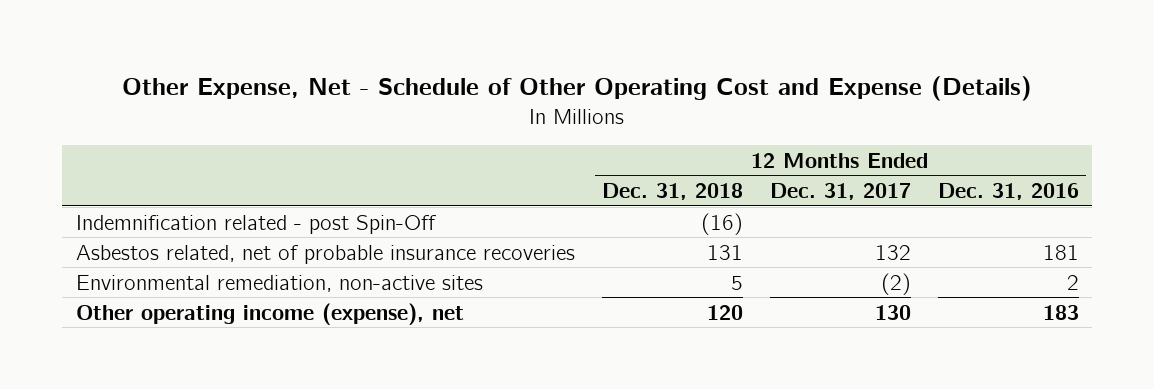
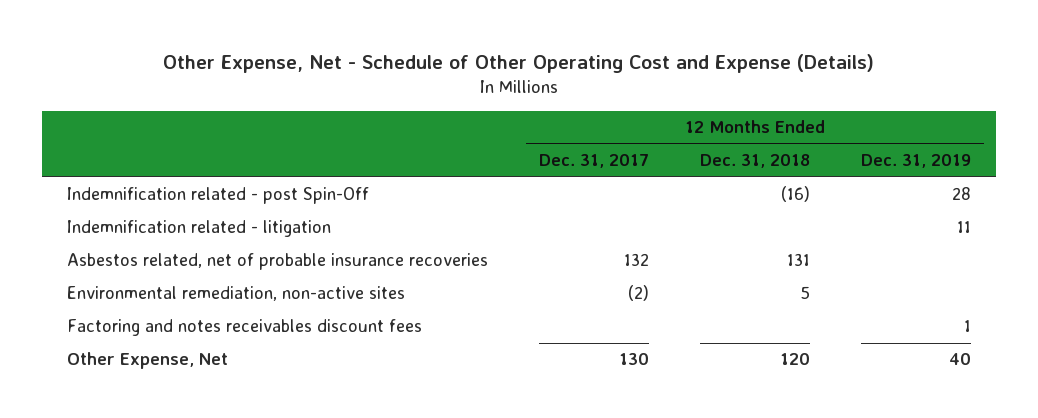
- | 12 Months Ended Dec. 31, 2018 | 12 Months Ended Dec. 31, 2017 | 12 Months Ended Dec. 31, 2016
+ | 12 Months Ended Dec. 31, 2017 | 12 Months Ended Dec. 31, 2018 | 12 Months Ended Dec. 31, 2019
+ Indemnification related - litigation | | | 11
- Other operating income (expense), net | 120 | 130 | 183
+ Factoring and notes receivables discount fees | | | 1
+ Other Expense, Net | 130 | 120 | 40

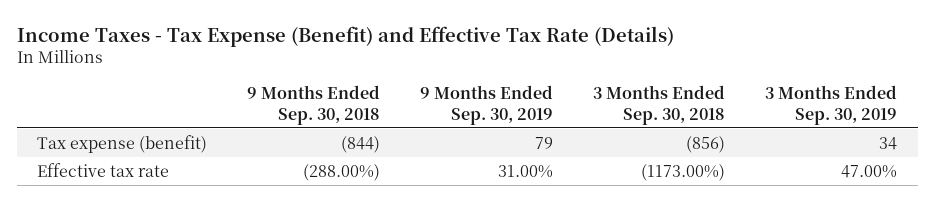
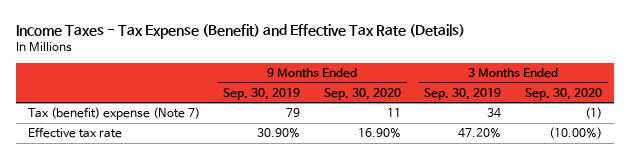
- | 9 Months Ended Sep. 30, 2018 | 9 Months Ended Sep. 30, 2019 | 3 Months Ended Sep. 30, 2018 | 3 Months Ended Sep. 30, 2019
+ | 9 Months Ended Sep. 30, 2019 | 9 Months Ended Sep. 30, 2020 | 3 Months Ended Sep. 30, 2019 | 3 Months Ended Sep. 30, 2020
- Tax expense (benefit) | (844) | 79 | (856) | 34
- Effective tax rate | (288.00%) | 31.00% | (1173.00%) | 47.00%
+ Tax (benefit) expense (Note 7) | 79 | 11 | 34 | (1)
+ Effective tax rate | 30.90% | 16.90% | 47.20% | (10.00%)

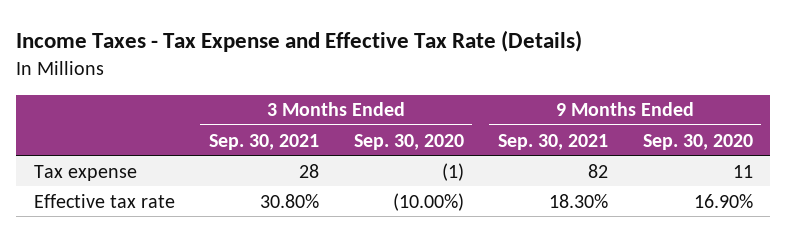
- Income Taxes - Tax Expense (Benefit) and Effective Tax Rate (Details)
+ Income Taxes - Tax Expense and Effective Tax Rate (Details)
- | 9 Months Ended Sep. 30, 2019 | 9 Months Ended Sep. 30, 2020 | 3 Months Ended Sep. 30, 2019 | 3 Months Ended Sep. 30, 2020
+ | 3 Months Ended Sep. 30, 2021 | 3 Months Ended Sep. 30, 2020 | 9 Months Ended Sep. 30, 2021 | 9 Months Ended Sep. 30, 2020
- Tax (benefit) expense (Note 7) | 79 | 11 | 34 | (1)
+ Tax expense | 28 | (1) | 82 | 11

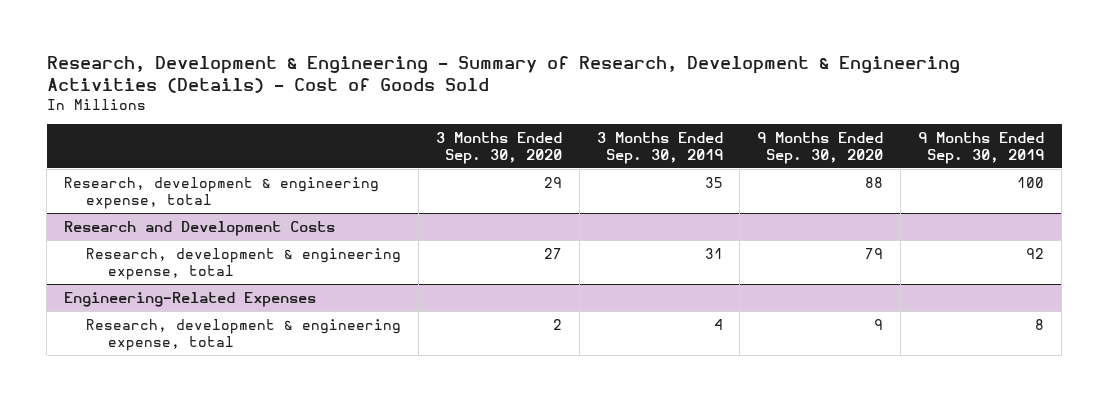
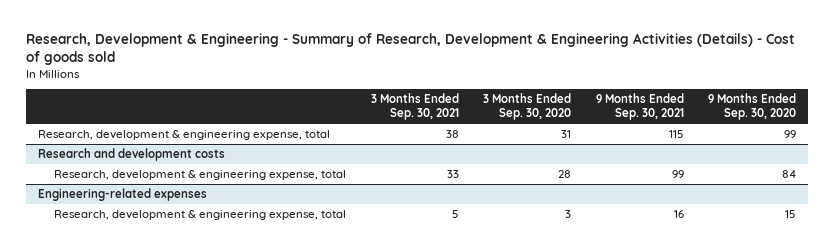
- Research, Development & Engineering - Summary of Research, Development & Engineering Activities (Details) - Cost of Goods Sold
+ Research, Development & Engineering - Summary of Research, Development & Engineering Activities (Details) - Cost of goods sold
- | 3 Months Ended Sep. 30, 2020 | 3 Months Ended Sep. 30, 2019 | 9 Months Ended Sep. 30, 2020 | 9 Months Ended Sep. 30, 2019
+ | 3 Months Ended Sep. 30, 2021 | 3 Months Ended Sep. 30, 2020 | 9 Months Ended Sep. 30, 2021 | 9 Months Ended Sep. 30, 2020
- Research, development & engineering expense, total | 29 | 35 | 88 | 100
- Research and Development Costs
- Research, development & engineering expense, total | 27 | 31 | 79 | 92
- Engineering-Related Expenses
- Research, development & engineering expense, total | 2 | 4 | 9 | 8
+ Research, development & engineering expense, total | 38 | 31 | 115 | 99
+ Research and development costs
+ Research, development & engineering expense, total | 33 | 28 | 99 | 84
+ Engineering-related expenses
+ Research, development & engineering expense, total | 5 | 3 | 16 | 15

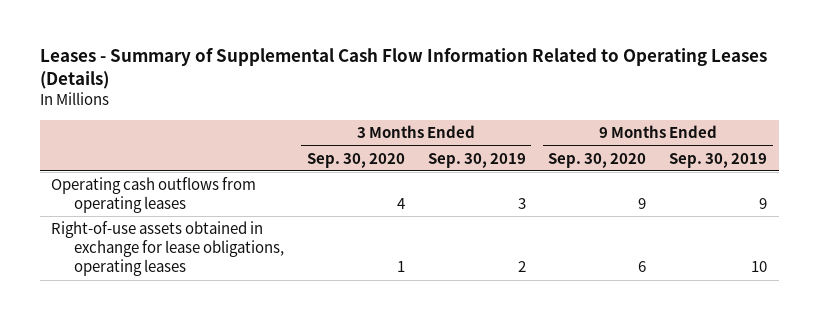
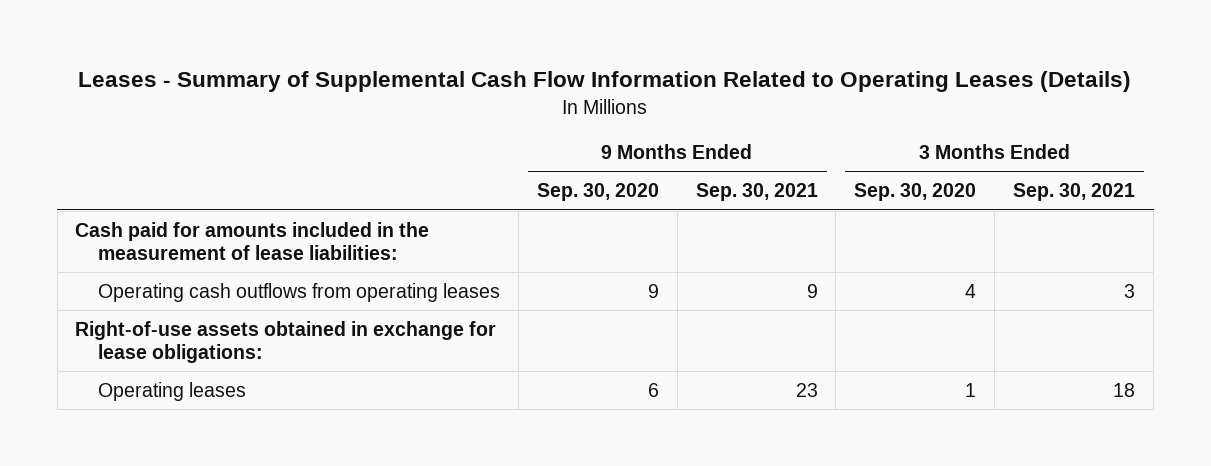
- | 3 Months Ended Sep. 30, 2020 | 3 Months Ended Sep. 30, 2019 | 9 Months Ended Sep. 30, 2020 | 9 Months Ended Sep. 30, 2019
+ | 9 Months Ended Sep. 30, 2020 | 9 Months Ended Sep. 30, 2021 | 3 Months Ended Sep. 30, 2020 | 3 Months Ended Sep. 30, 2021
+ Cash paid for amounts included in the measurement of lease liabilities:
- Right-of-use assets obtained in exchange for lease obligations, operating leases | 1 | 2 | 6 | 10
+ Right-of-use assets obtained in exchange for lease obligations:
+ Operating leases | 6 | 23 | 1 | 18

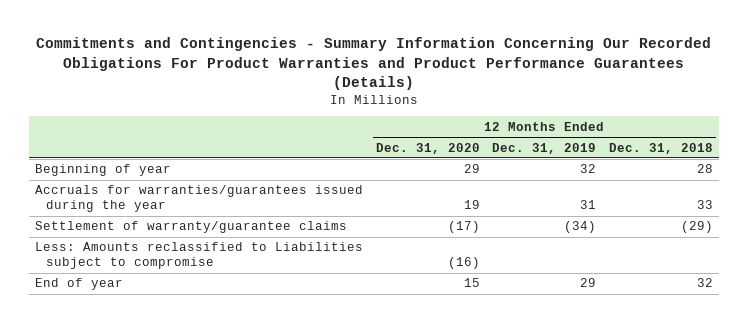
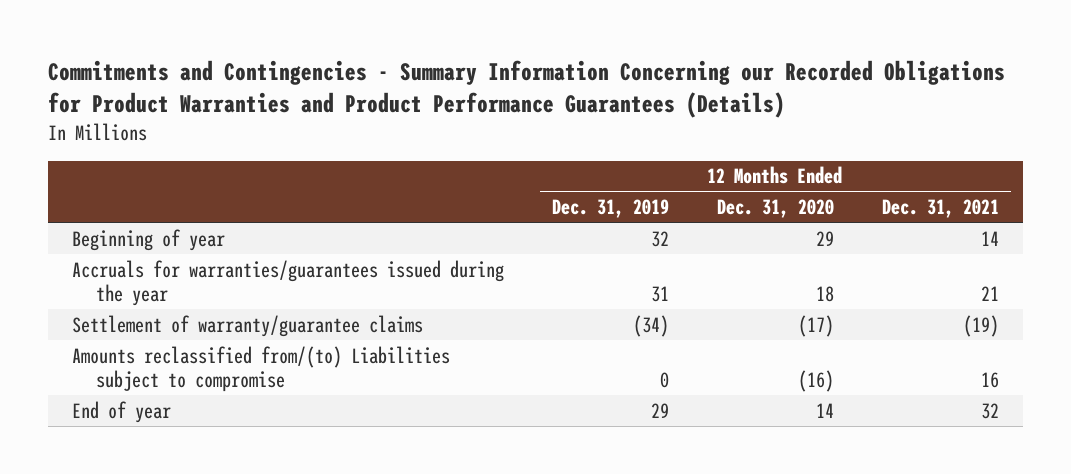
- Commitments and Contingencies - Summary Information Concerning Our Recorded Obligations For Product Warranties and Product Performance Guarantees (Details)
+ Commitments and Contingencies - Summary Information Concerning our Recorded Obligations for Product Warranties and Product Performance Guarantees (Details)
- | 12 Months Ended Dec. 31, 2020 | 12 Months Ended Dec. 31, 2019 | 12 Months Ended Dec. 31, 2018
+ | 12 Months Ended Dec. 31, 2019 | 12 Months Ended Dec. 31, 2020 | 12 Months Ended Dec. 31, 2021
- Accruals for warranties/guarantees issued during the year | 19 | 31 | 33
+ Accruals for warranties/guarantees issued during the year | 31 | 18 | 21
- Less: Amounts reclassified to Liabilities subject to compromise | (16) | |
- End of year | 15 | 29 | 32
+ Amounts reclassified from/(to) Liabilities subject to compromise | 0 | (16) | 16
+ End of year | 29 | 14 | 32

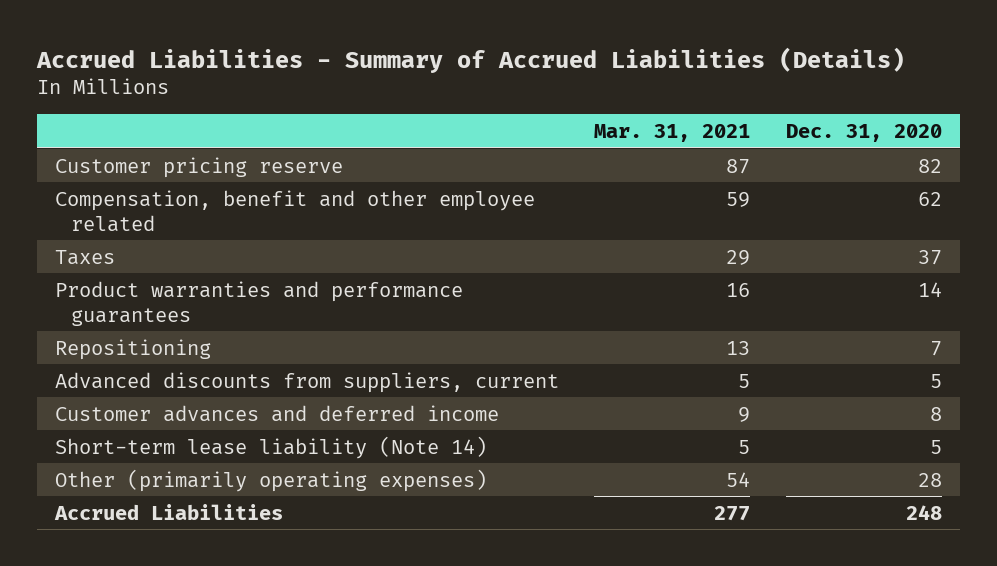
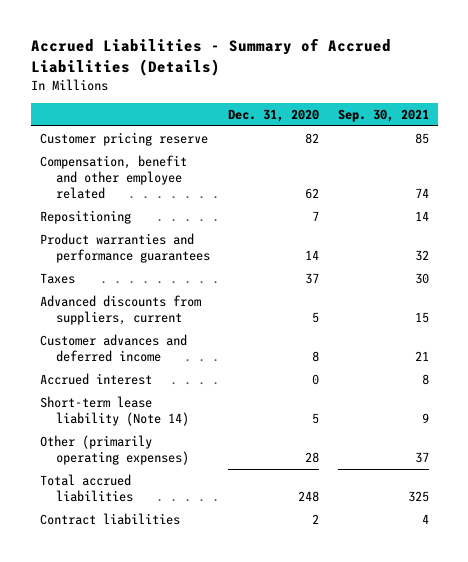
- | Mar. 31, 2021 | Dec. 31, 2020
+ | Dec. 31, 2020 | Sep. 30, 2021
moved down: Product warranties and performance guarantees | 14 | 32
moved down: Taxes | 37 | 30
+ Accrued interest | 0 | 8
- Accrued Liabilities | 277 | 248
+ Total accrued liabilities | 248 | 325
+ Contract liabilities | 2 | 4

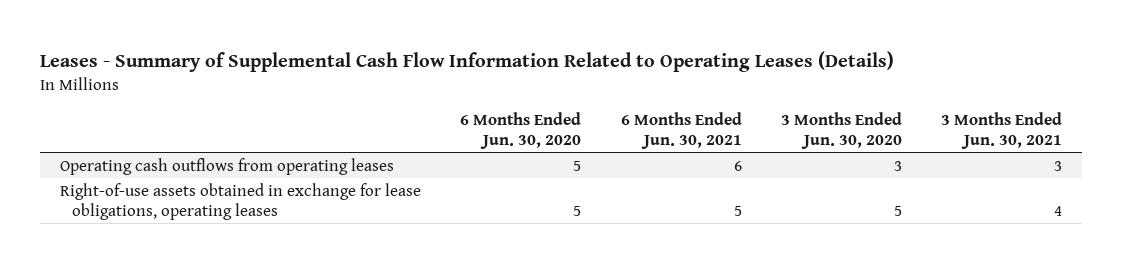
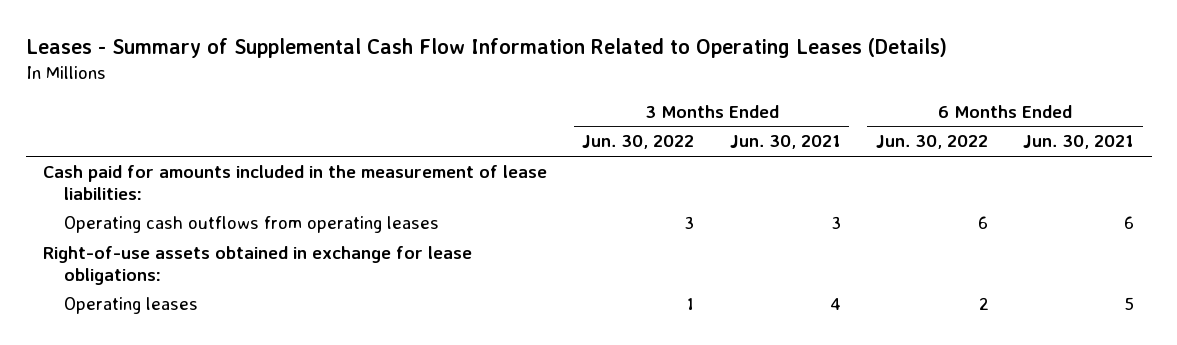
- | 6 Months Ended Jun. 30, 2020 | 6 Months Ended Jun. 30, 2021 | 3 Months Ended Jun. 30, 2020 | 3 Months Ended Jun. 30, 2021
+ | 3 Months Ended Jun. 30, 2022 | 3 Months Ended Jun. 30, 2021 | 6 Months Ended Jun. 30, 2022 | 6 Months Ended Jun. 30, 2021
+ Cash paid for amounts included in the measurement of lease liabilities:
- Right-of-use assets obtained in exchange for lease obligations, operating leases | 5 | 5 | 5 | 4
+ Right-of-use assets obtained in exchange for lease obligations:
+ Operating leases | 1 | 4 | 2 | 5

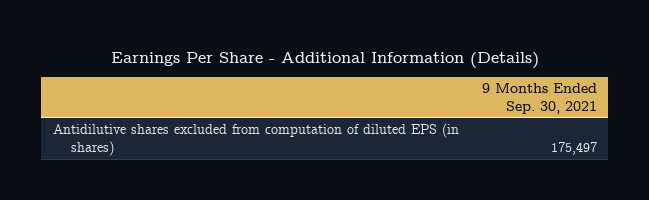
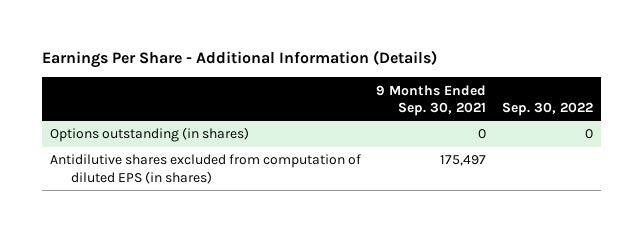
- | 9 Months Ended Sep. 30, 2021
+ | 9 Months Ended Sep. 30, 2021 | Sep. 30, 2022
+ Options outstanding (in shares) | 0 | 0

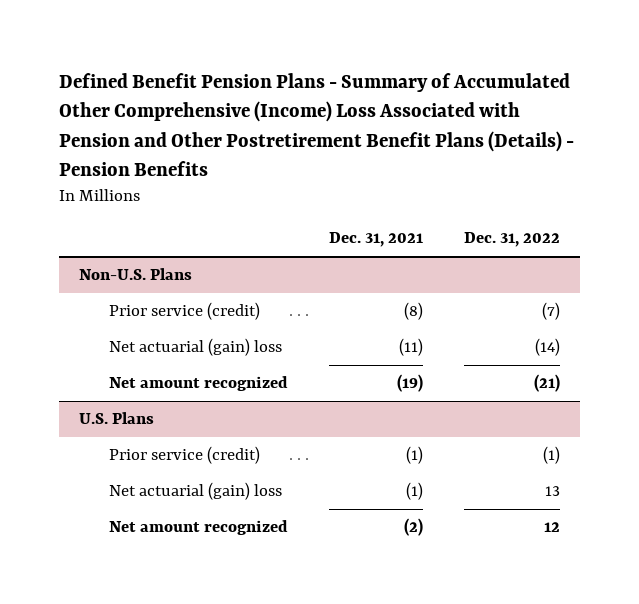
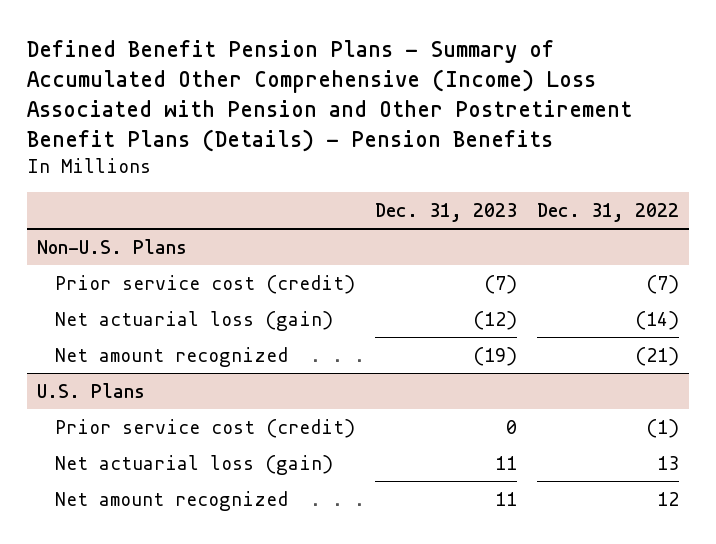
- | Dec. 31, 2021 | Dec. 31, 2022
+ | Dec. 31, 2023 | Dec. 31, 2022
@ Non-U.S. Plans
- Prior service (credit) | (8) | (7)
- Net actuarial (gain) loss | (11) | (14)
+ Prior service cost (credit) | (7) | (7)
+ Net actuarial loss (gain) | (12) | (14)
@ U.S. Plans
- Prior service (credit) | (1) | (1)
- Net actuarial (gain) loss | (1) | 13
+ Prior service cost (credit) | 0 | (1)
+ Net actuarial loss (gain) | 11 | 13

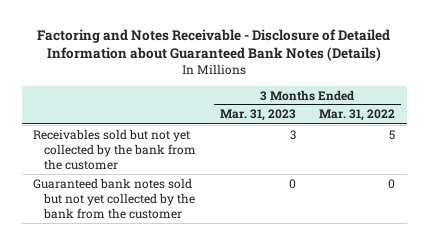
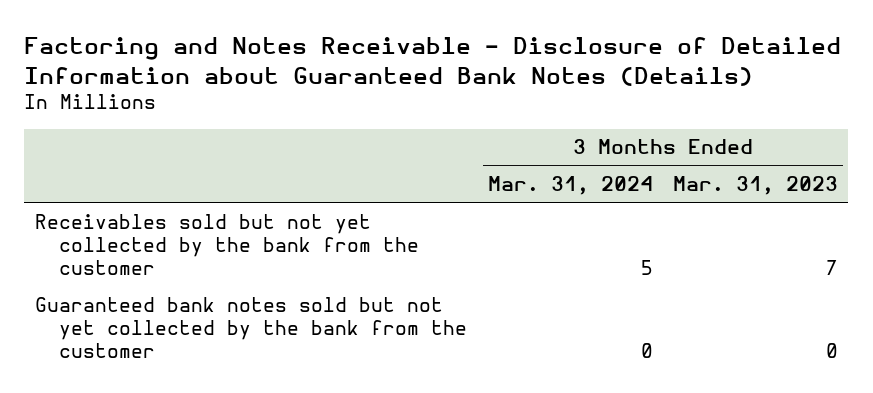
- | 3 Months Ended Mar. 31, 2023 | 3 Months Ended Mar. 31, 2022
+ | 3 Months Ended Mar. 31, 2024 | 3 Months Ended Mar. 31, 2023
- Receivables sold but not yet collected by the bank from the customer | 3 | 5
+ Receivables sold but not yet collected by the bank from the customer | 5 | 7

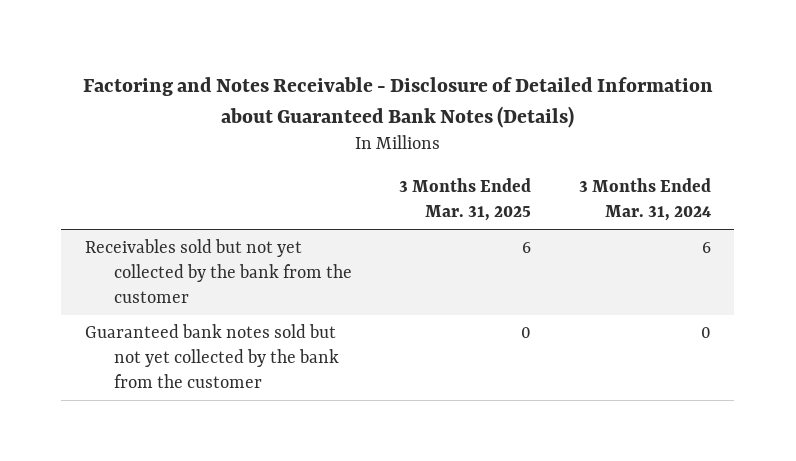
- | 3 Months Ended Mar. 31, 2024 | 3 Months Ended Mar. 31, 2023
+ | 3 Months Ended Mar. 31, 2025 | 3 Months Ended Mar. 31, 2024
- Receivables sold but not yet collected by the bank from the customer | 5 | 7
+ Receivables sold but not yet collected by the bank from the customer | 6 | 6

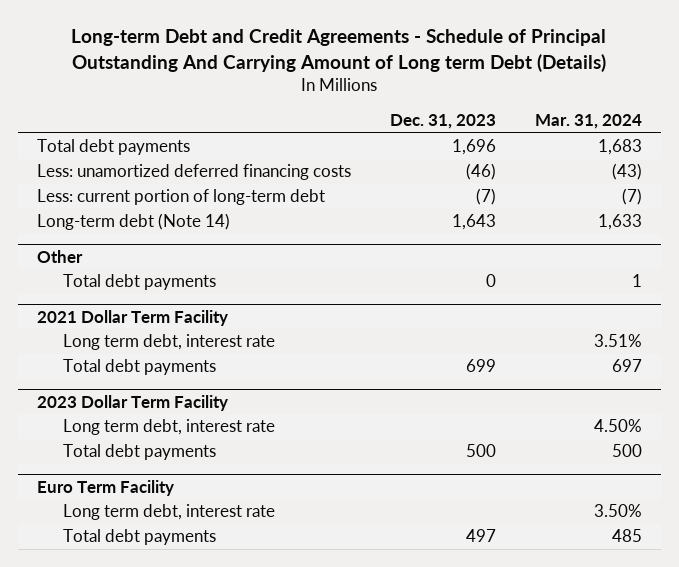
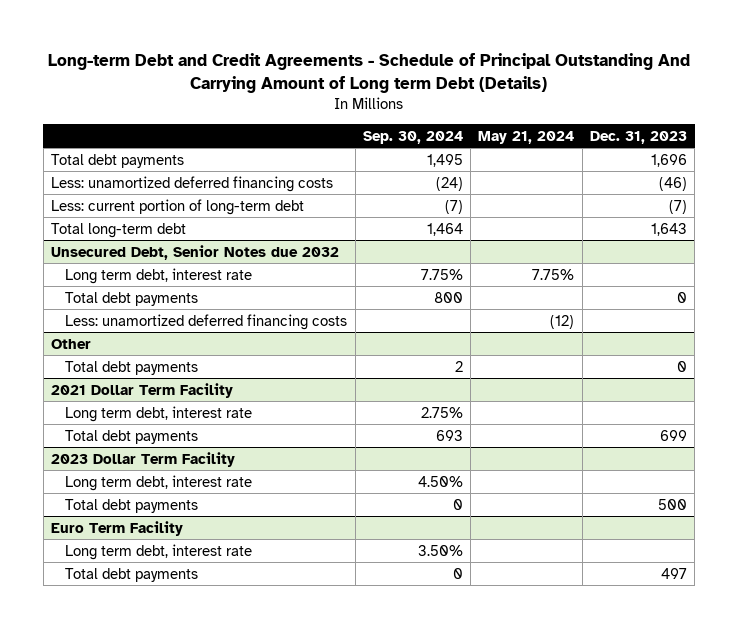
- | Dec. 31, 2023 | Mar. 31, 2024
+ | Sep. 30, 2024 | May 21, 2024 | Dec. 31, 2023
- Long-term debt (Note 14) | 1,643 | 1,633
+ Total long-term debt | 1,464 | | 1,643
+ Unsecured Debt, Senior Notes due 2032
+ Long term debt, interest rate | 7.75% | 7.75% |
+ Total debt payments | 800 | | 0
+ Less: unamortized deferred financing costs | | (12) |

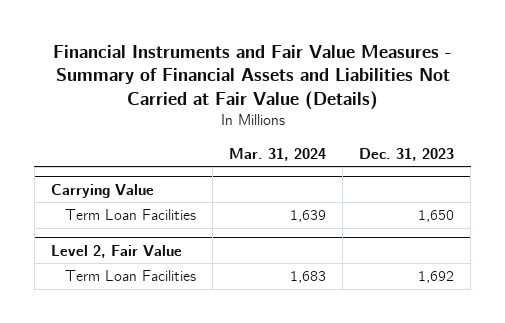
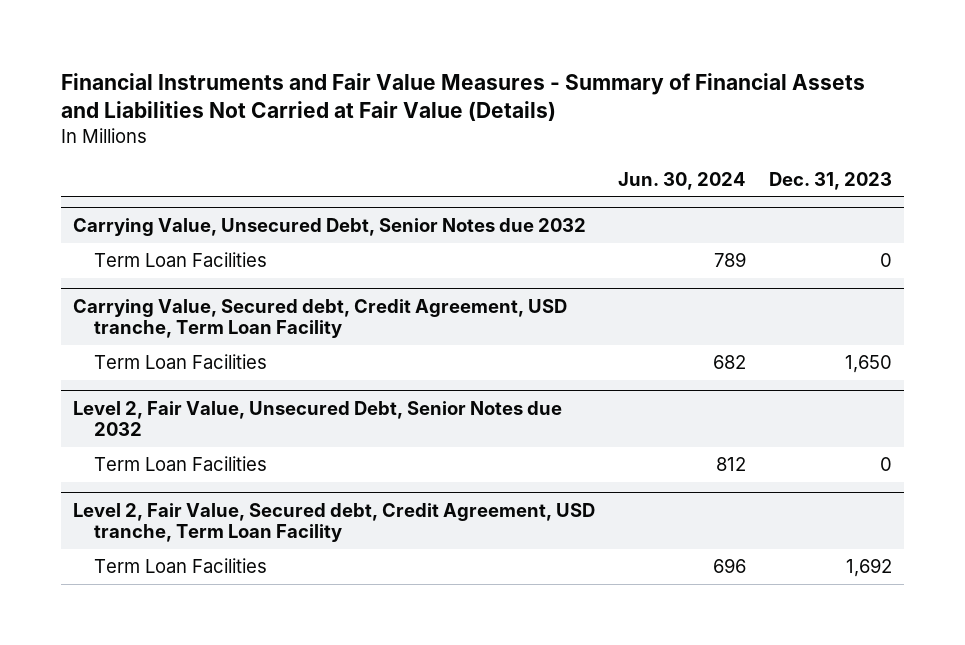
- | Mar. 31, 2024 | Dec. 31, 2023
+ | Jun. 30, 2024 | Dec. 31, 2023
- Carrying Value
+ Carrying Value, Unsecured Debt, Senior Notes due 2032
+ Term Loan Facilities | 789 | 0
+ Carrying Value, Secured debt, Credit Agreement, USD tranche, Term Loan Facility
- Level 2, Fair Value
+ Level 2, Fair Value, Unsecured Debt, Senior Notes due 2032
+ Term Loan Facilities | 812 | 0
+ Level 2, Fair Value, Secured debt, Credit Agreement, USD tranche, Term Loan Facility

